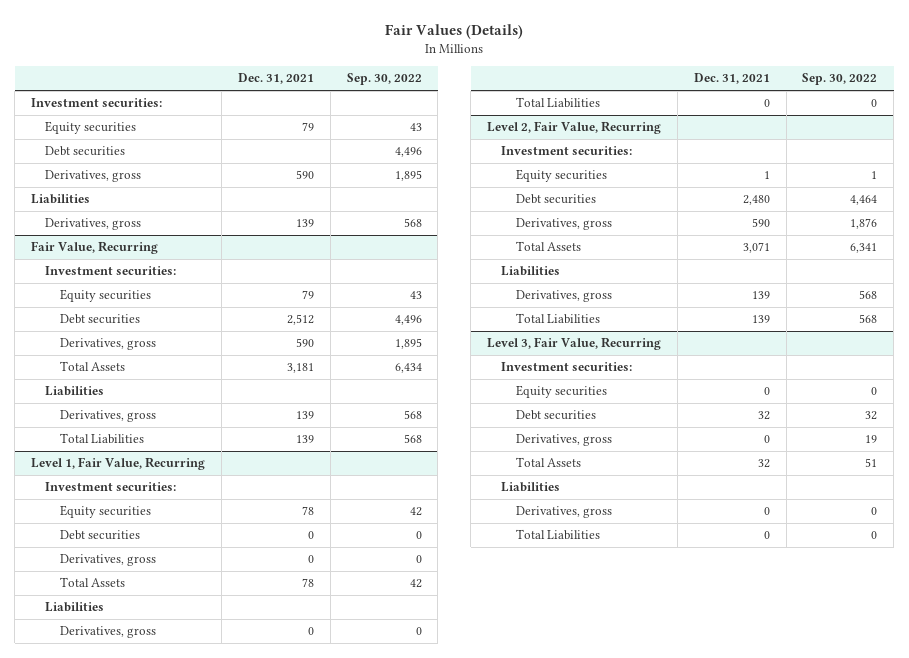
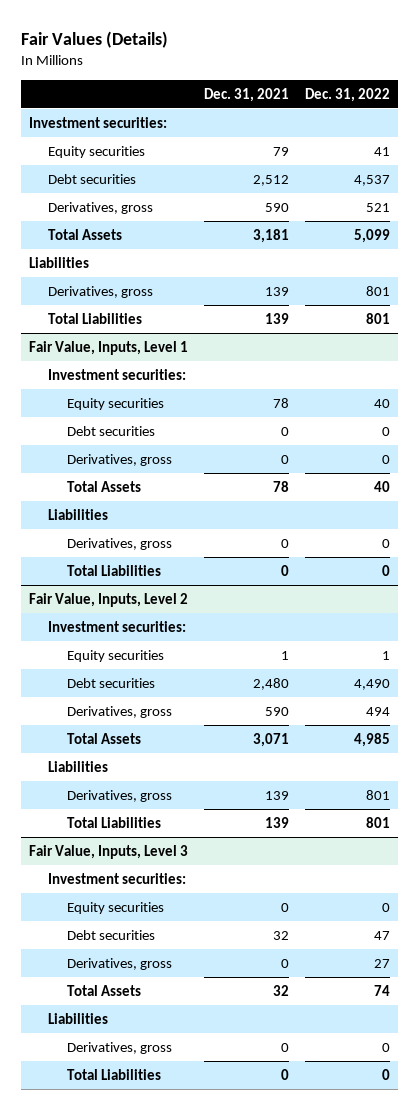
- | Dec. 31, 2021 | Sep. 30, 2022
+ | Dec. 31, 2021 | Dec. 31, 2022
- Debt securities | | 4,496
- Derivatives, gross | 590 | 1,895
- Liabilities
- Derivatives, gross | 139 | 568
- Fair Value, Recurring
- Investment securities:
- Equity securities | 79 | 43
- Level 1, Fair Value, Recurring
+ Fair Value, Inputs, Level 1
- Level 2, Fair Value, Recurring
+ Fair Value, Inputs, Level 2
- Level 3, Fair Value, Recurring
+ Fair Value, Inputs, Level 3

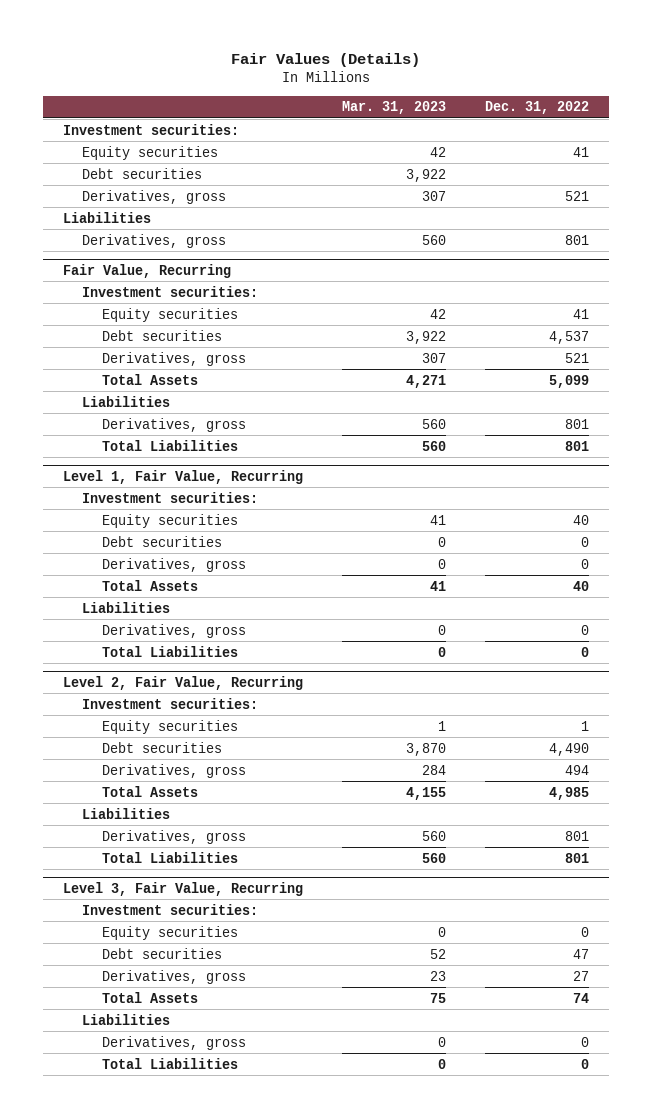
- | Dec. 31, 2021 | Dec. 31, 2022
+ | Mar. 31, 2023 | Dec. 31, 2022
+ Debt securities | 3,922 |
+ Derivatives, gross | 307 | 521
+ Liabilities
+ Derivatives, gross | 560 | 801
+ Fair Value, Recurring
+ Investment securities:
+ Equity securities | 42 | 41
- Fair Value, Inputs, Level 1
+ Level 1, Fair Value, Recurring
- Fair Value, Inputs, Level 2
+ Level 2, Fair Value, Recurring
- Fair Value, Inputs, Level 3
+ Level 3, Fair Value, Recurring

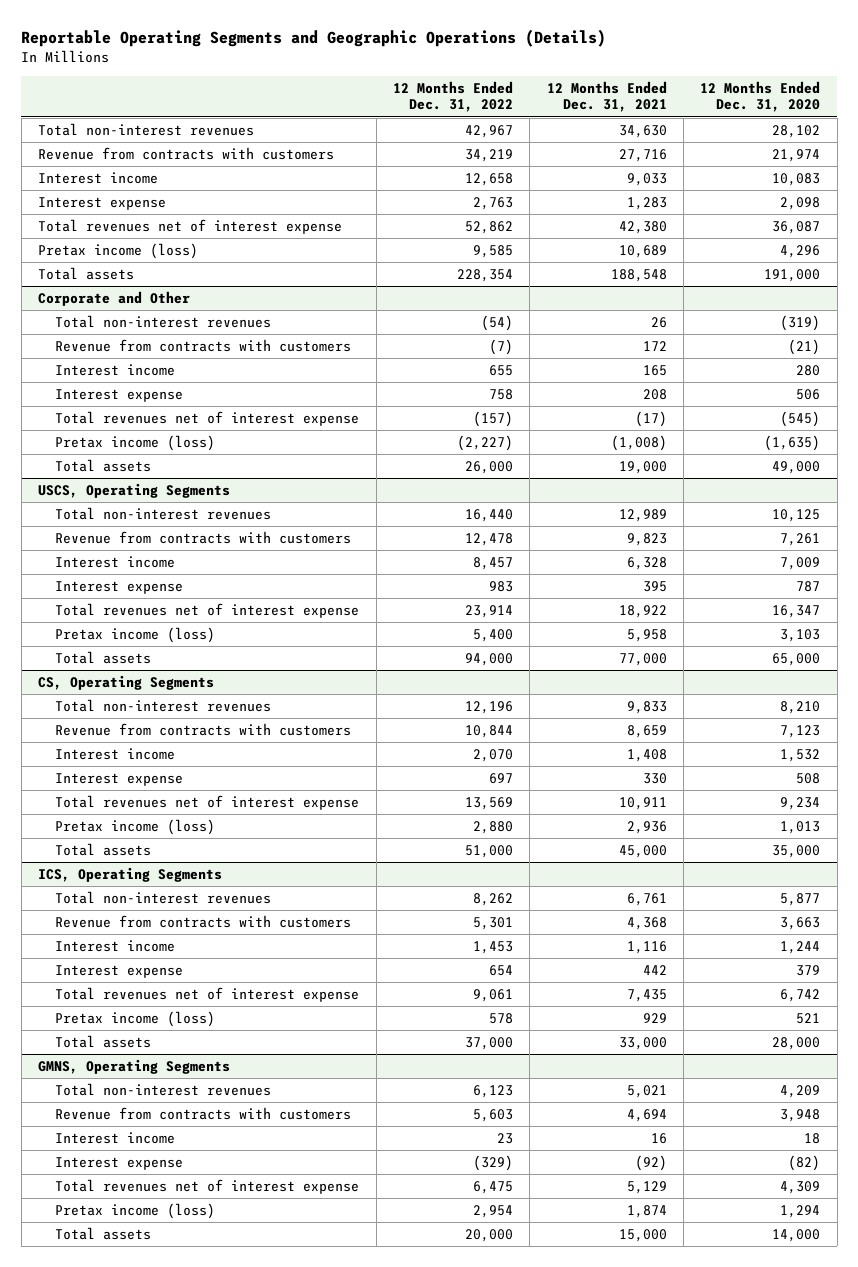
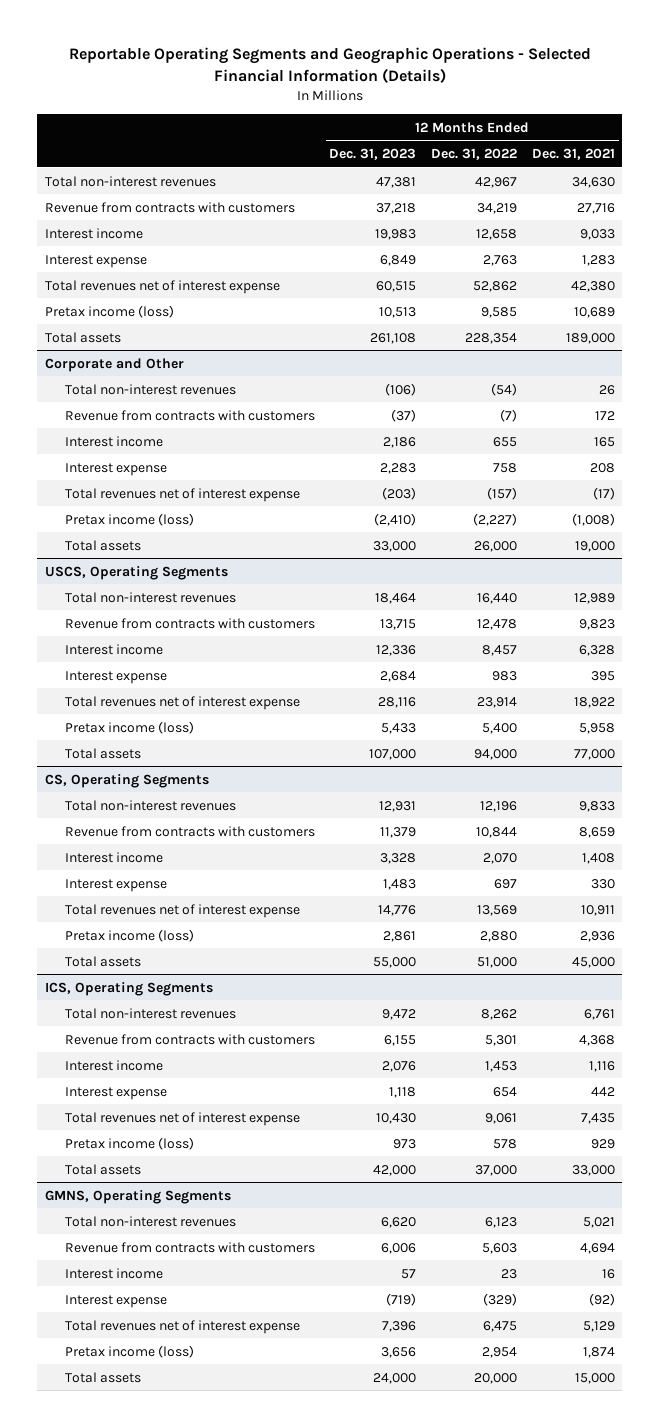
- Reportable Operating Segments and Geographic Operations (Details)
+ Reportable Operating Segments and Geographic Operations - Selected Financial Information (Details)
- | 12 Months Ended Dec. 31, 2022 | 12 Months Ended Dec. 31, 2021 | 12 Months Ended Dec. 31, 2020
+ | 12 Months Ended Dec. 31, 2023 | 12 Months Ended Dec. 31, 2022 | 12 Months Ended Dec. 31, 2021
- Total assets | 228,354 | 188,548 | 191,000
+ Total assets | 261,108 | 228,354 | 189,000

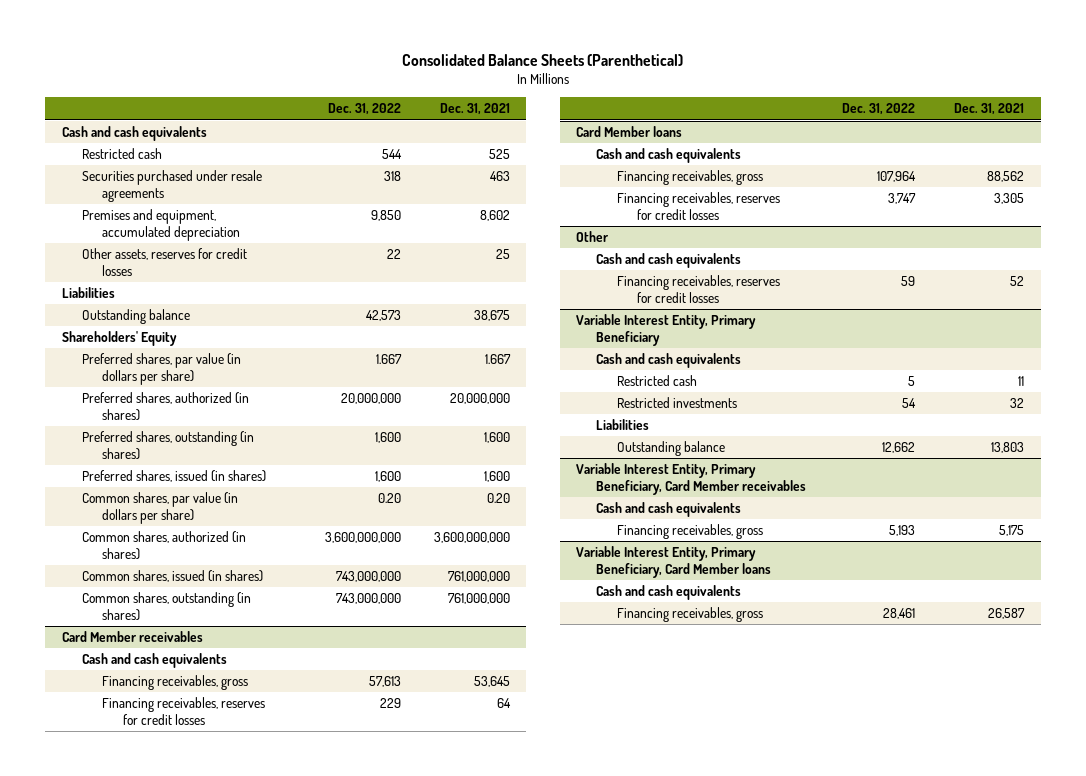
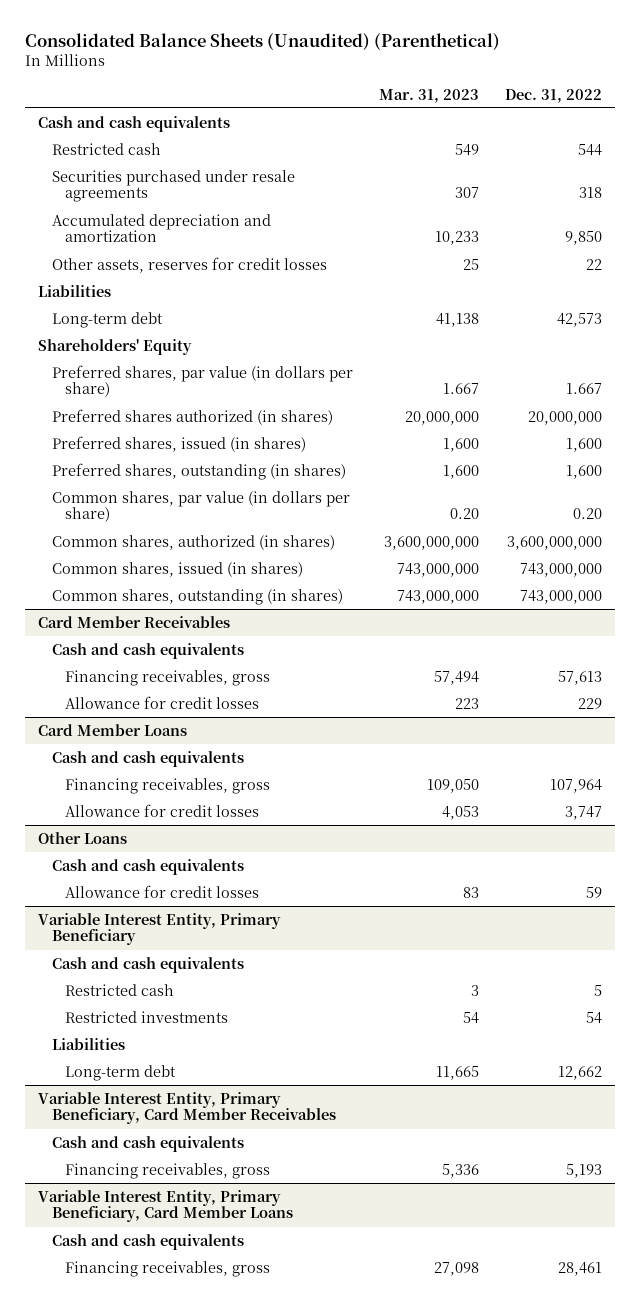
- Consolidated Balance Sheets (Parenthetical)
+ Consolidated Balance Sheets (Unaudited) (Parenthetical)
- | Dec. 31, 2022 | Dec. 31, 2021
+ | Mar. 31, 2023 | Dec. 31, 2022
- Premises and equipment, accumulated depreciation | 9,850 | 8,602
+ Accumulated depreciation and amortization | 10,233 | 9,850
- Outstanding balance | 42,573 | 38,675
+ Long-term debt | 41,138 | 42,573
- Preferred shares, authorized (in shares) | 20,000,000 | 20,000,000
+ Preferred shares authorized (in shares) | 20,000,000 | 20,000,000
moved down: Preferred shares, outstanding (in shares) | 1,600 | 1,600
- Card Member receivables
+ Card Member Receivables
- Financing receivables, reserves for credit losses | 229 | 64
- Card Member loans
+ Allowance for credit losses | 223 | 229
+ Card Member Loans
- Financing receivables, reserves for credit losses | 3,747 | 3,305
- Other
+ Allowance for credit losses | 4,053 | 3,747
+ Other Loans
- Financing receivables, reserves for credit losses | 59 | 52
+ Allowance for credit losses | 83 | 59
@ Variable Interest Entity, Primary Beneficiary
- Outstanding balance | 12,662 | 13,803
- Variable Interest Entity, Primary Beneficiary, Card Member receivables
@ Variable Interest Entity, Primary Beneficiary
+ Long-term debt | 11,665 | 12,662
+ Variable Interest Entity, Primary Beneficiary, Card Member Receivables
- Variable Interest Entity, Primary Beneficiary, Card Member loans
+ Variable Interest Entity, Primary Beneficiary, Card Member Loans

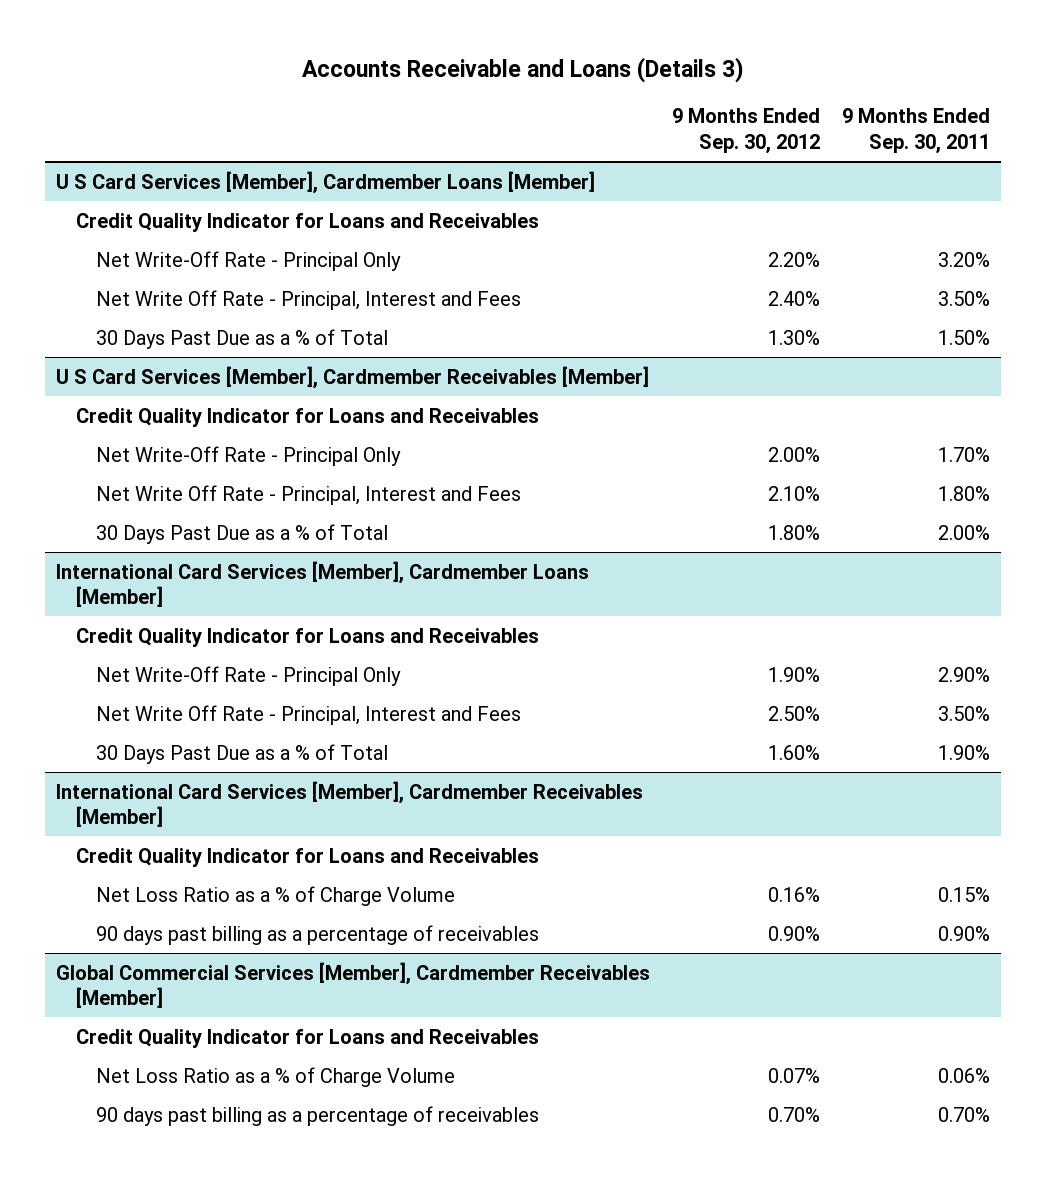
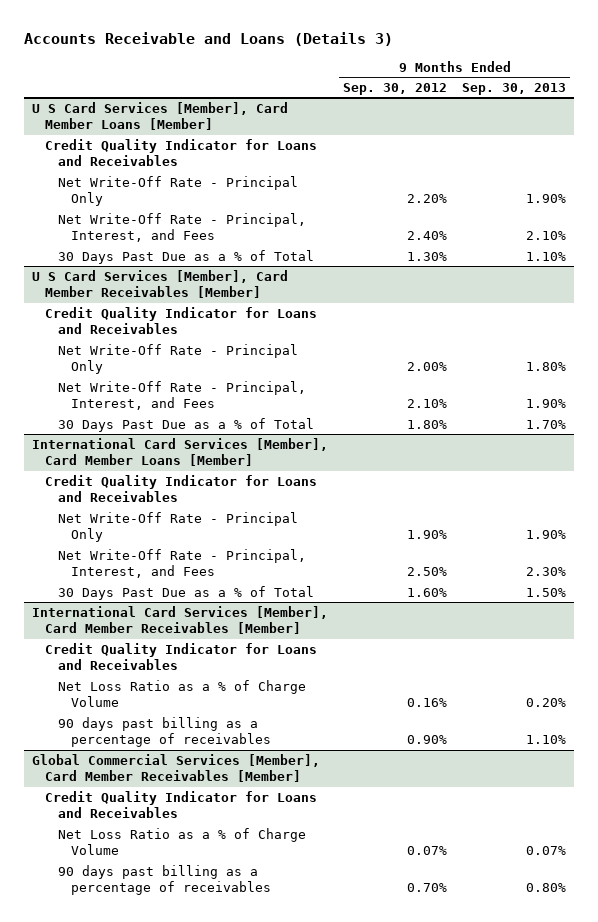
- | 9 Months Ended Sep. 30, 2012 | 9 Months Ended Sep. 30, 2011
+ | 9 Months Ended Sep. 30, 2012 | 9 Months Ended Sep. 30, 2013
- U S Card Services [Member], Cardmember Loans [Member]
+ U S Card Services [Member], Card Member Loans [Member]
- Net Write Off Rate - Principal, Interest and Fees | 2.40% | 3.50%
+ Net Write-Off Rate - Principal, Interest, and Fees | 2.40% | 2.10%
- U S Card Services [Member], Cardmember Receivables [Member]
+ U S Card Services [Member], Card Member Receivables [Member]
- Net Write Off Rate - Principal, Interest and Fees | 2.10% | 1.80%
+ Net Write-Off Rate - Principal, Interest, and Fees | 2.10% | 1.90%
- International Card Services [Member], Cardmember Loans [Member]
+ International Card Services [Member], Card Member Loans [Member]
- Net Write Off Rate - Principal, Interest and Fees | 2.50% | 3.50%
+ Net Write-Off Rate - Principal, Interest, and Fees | 2.50% | 2.30%
- International Card Services [Member], Cardmember Receivables [Member]
+ International Card Services [Member], Card Member Receivables [Member]
- Global Commercial Services [Member], Cardmember Receivables [Member]
+ Global Commercial Services [Member], Card Member Receivables [Member]

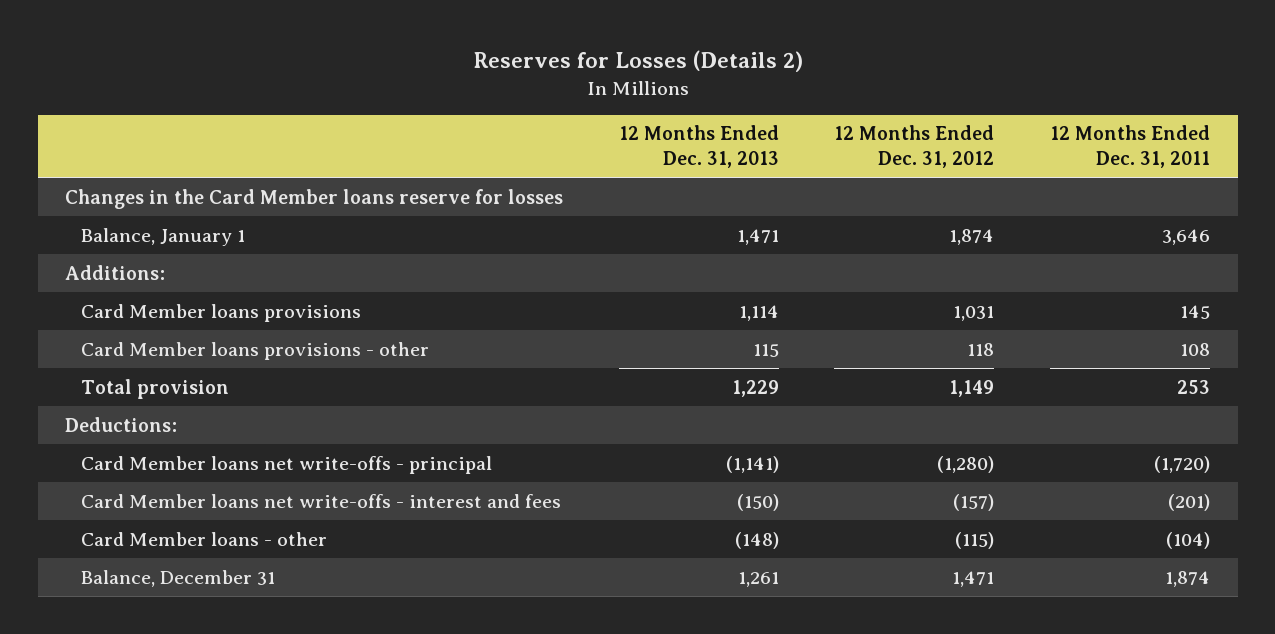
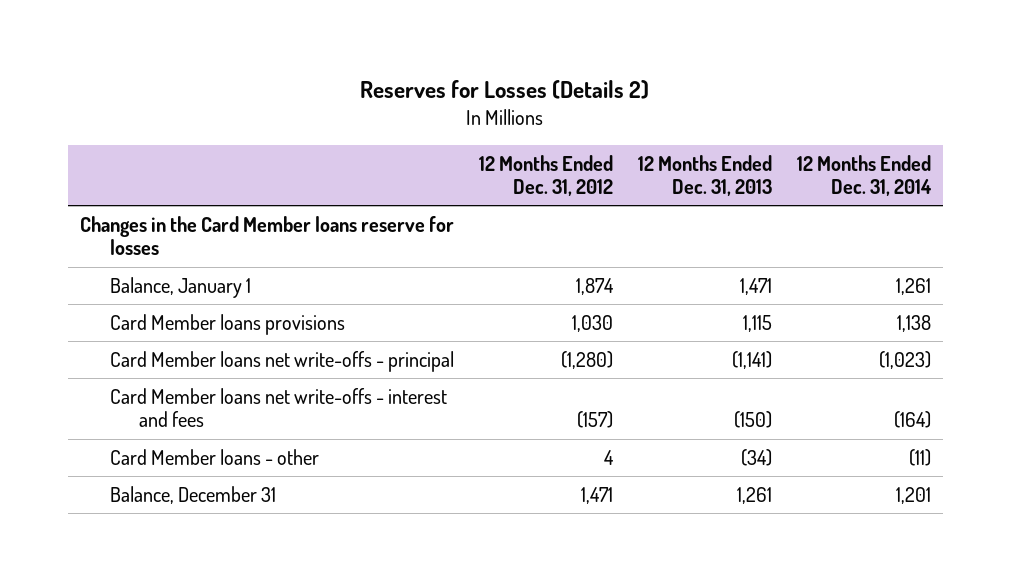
- | 12 Months Ended Dec. 31, 2013 | 12 Months Ended Dec. 31, 2012 | 12 Months Ended Dec. 31, 2011
+ | 12 Months Ended Dec. 31, 2012 | 12 Months Ended Dec. 31, 2013 | 12 Months Ended Dec. 31, 2014
- Additions:
- Card Member loans provisions | 1,114 | 1,031 | 145
- Card Member loans provisions - other | 115 | 118 | 108
- Total provision | 1,229 | 1,149 | 253
- Deductions:
+ Card Member loans provisions | 1,030 | 1,115 | 1,138
- Card Member loans - other | (148) | (115) | (104)
+ Card Member loans - other | 4 | (34) | (11)

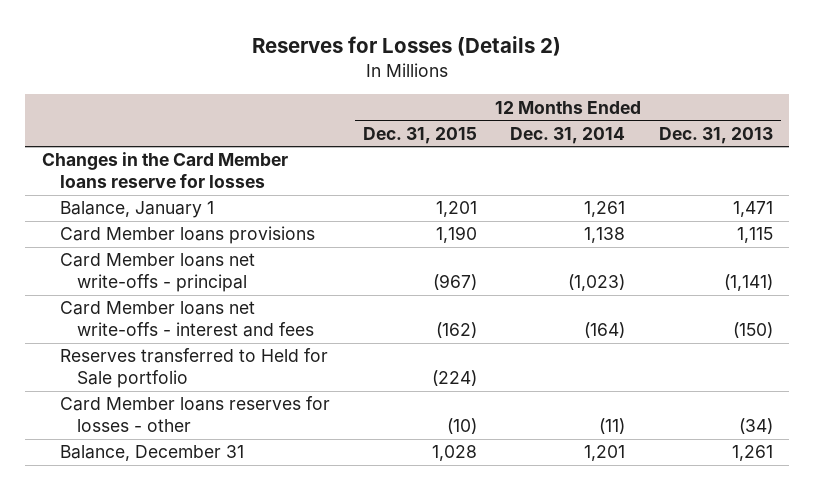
- | 12 Months Ended Dec. 31, 2012 | 12 Months Ended Dec. 31, 2013 | 12 Months Ended Dec. 31, 2014
+ | 12 Months Ended Dec. 31, 2015 | 12 Months Ended Dec. 31, 2014 | 12 Months Ended Dec. 31, 2013
- Card Member loans - other | 4 | (34) | (11)
+ Reserves transferred to Held for Sale portfolio | (224) | |
+ Card Member loans reserves for losses - other | (10) | (11) | (34)

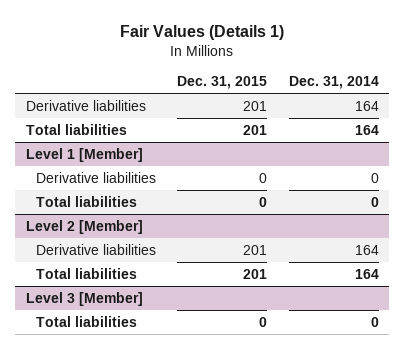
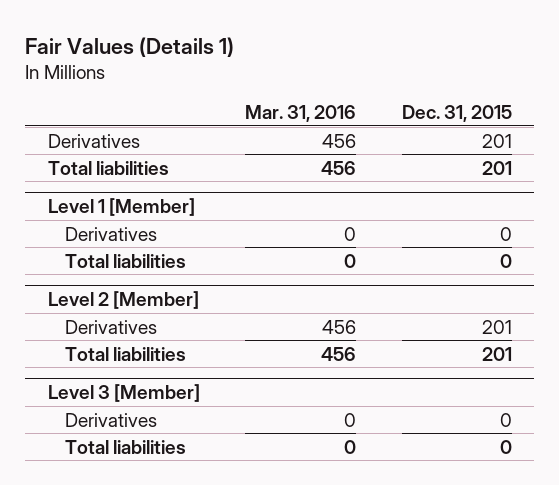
- | Dec. 31, 2015 | Dec. 31, 2014
+ | Mar. 31, 2016 | Dec. 31, 2015
- Derivative liabilities | 201 | 164
+ Derivatives | 456 | 201
@ Level 1 [Member]
- Derivative liabilities | 0 | 0
+ Derivatives | 0 | 0
@ Level 2 [Member]
- Derivative liabilities | 201 | 164
+ Derivatives | 456 | 201
@ Level 3 [Member]
+ Derivatives | 0 | 0

